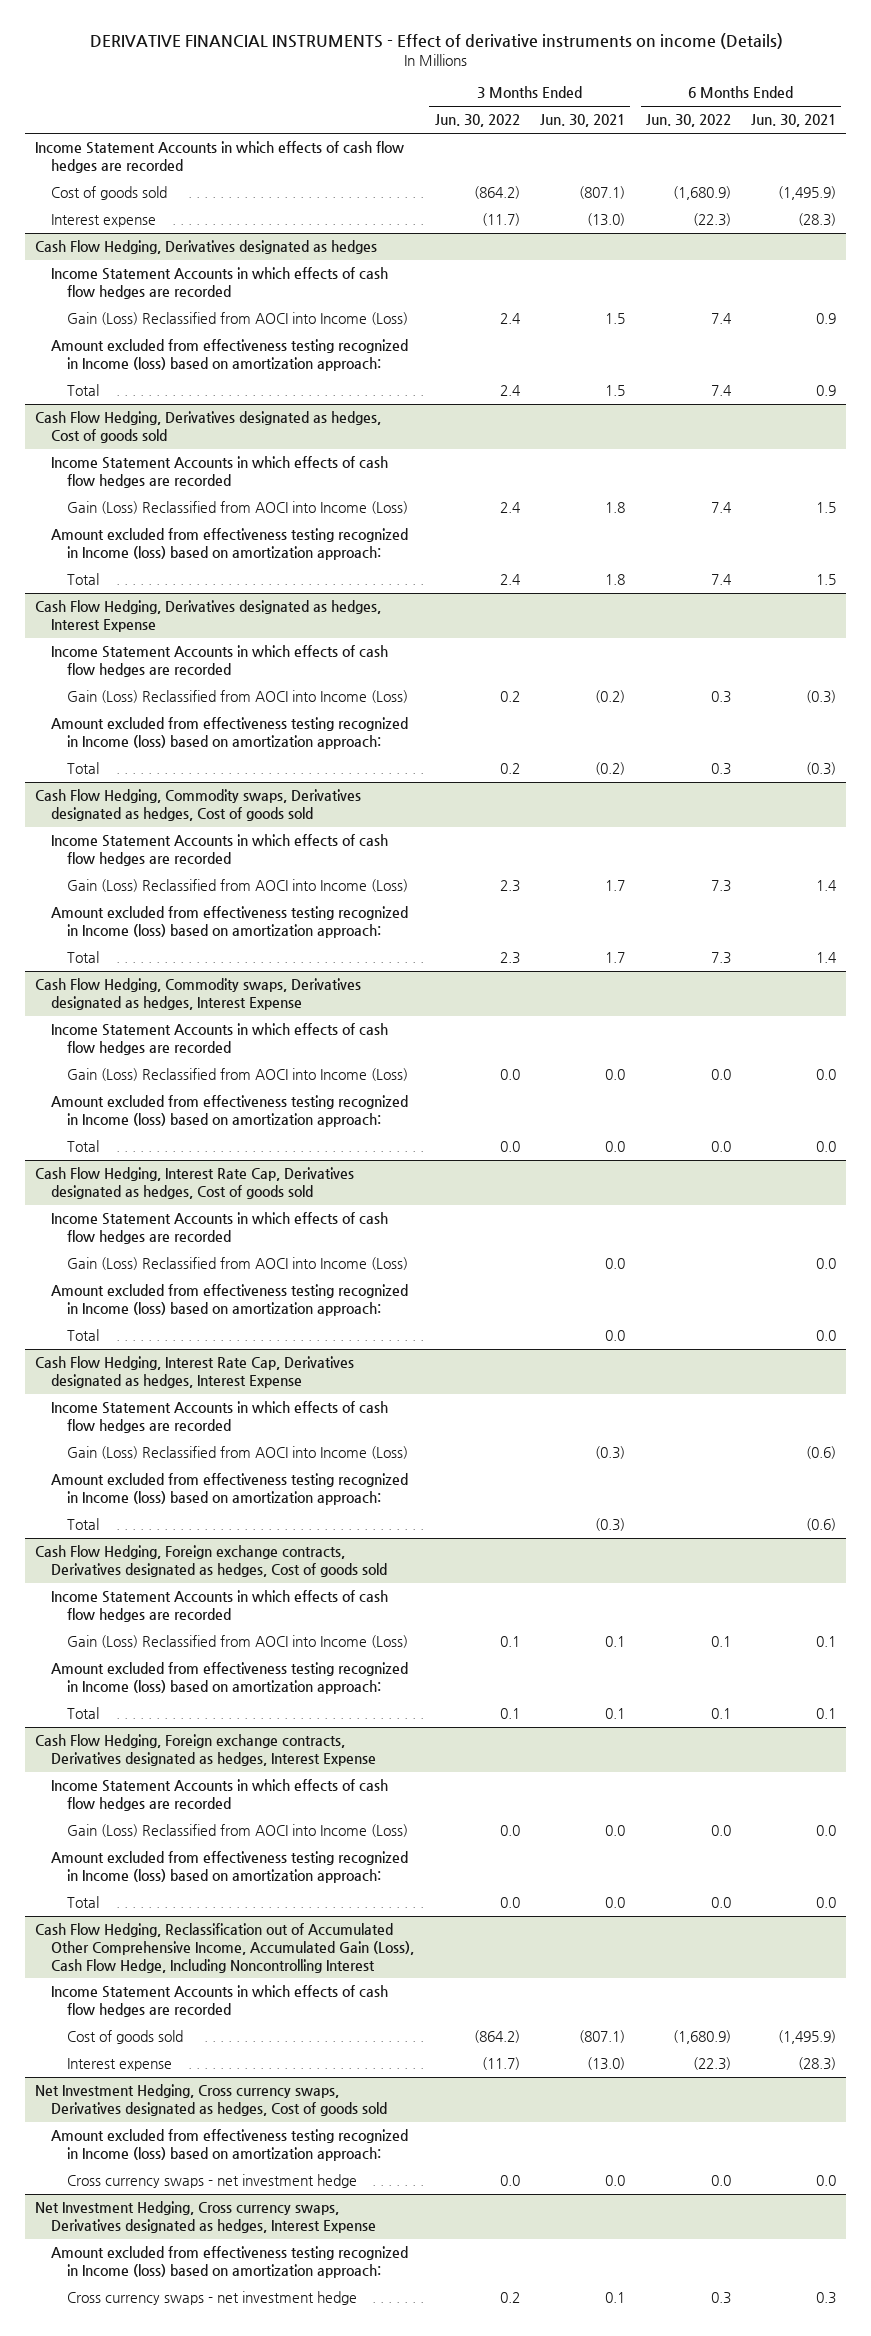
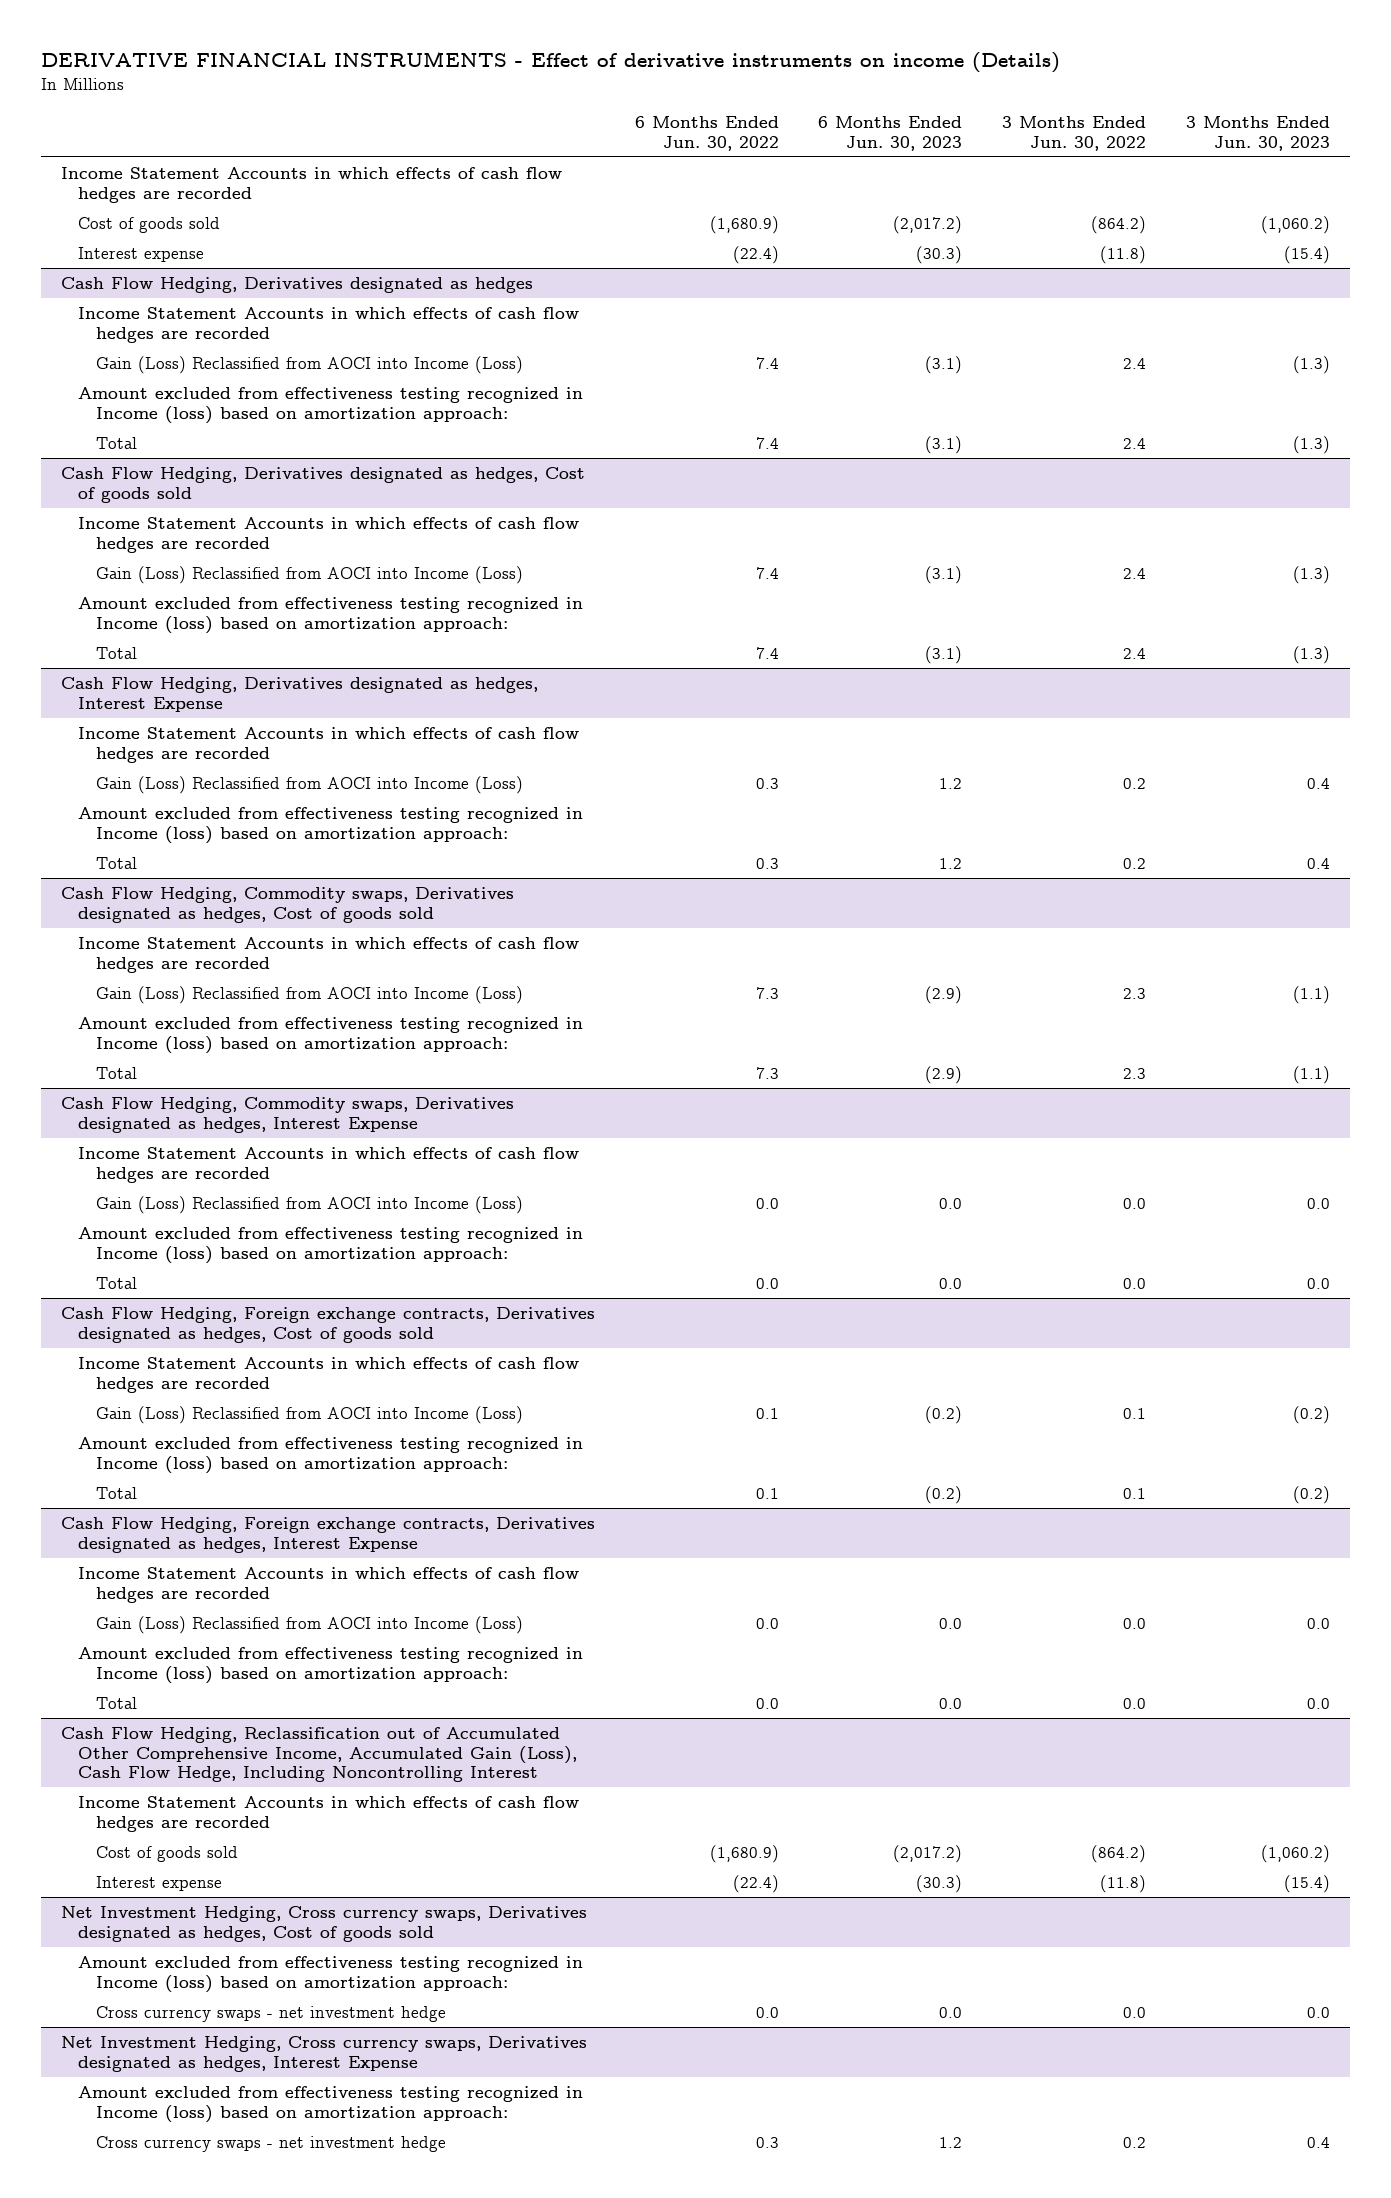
- | 3 Months Ended Jun. 30, 2022 | 3 Months Ended Jun. 30, 2021 | 6 Months Ended Jun. 30, 2022 | 6 Months Ended Jun. 30, 2021
+ | 6 Months Ended Jun. 30, 2022 | 6 Months Ended Jun. 30, 2023 | 3 Months Ended Jun. 30, 2022 | 3 Months Ended Jun. 30, 2023
- Interest expense | (11.7) | (13.0) | (22.3) | (28.3)
+ Interest expense | (22.4) | (30.3) | (11.8) | (15.4)
- Cash Flow Hedging, Interest Rate Cap, Derivatives designated as hedges, Cost of goods sold
- Income Statement Accounts in which effects of cash flow hedges are recorded
- Gain (Loss) Reclassified from AOCI into Income (Loss) | | 0.0 | | 0.0
- Amount excluded from effectiveness testing recognized in Income (loss) based on amortization approach:
- Total | | 0.0 | | 0.0
- Cash Flow Hedging, Interest Rate Cap, Derivatives designated as hedges, Interest Expense
- Income Statement Accounts in which effects of cash flow hedges are recorded
- Gain (Loss) Reclassified from AOCI into Income (Loss) | | (0.3) | | (0.6)
- Amount excluded from effectiveness testing recognized in Income (loss) based on amortization approach:
- Total | | (0.3) | | (0.6)
@ Cash Flow Hedging, Reclassification out of Accumulated Other Comprehensive Income, Accumulated Gain (Loss), Cash Flow Hedge, Including Noncontrolling Interest
- Interest expense | (11.7) | (13.0) | (22.3) | (28.3)
+ Interest expense | (22.4) | (30.3) | (11.8) | (15.4)

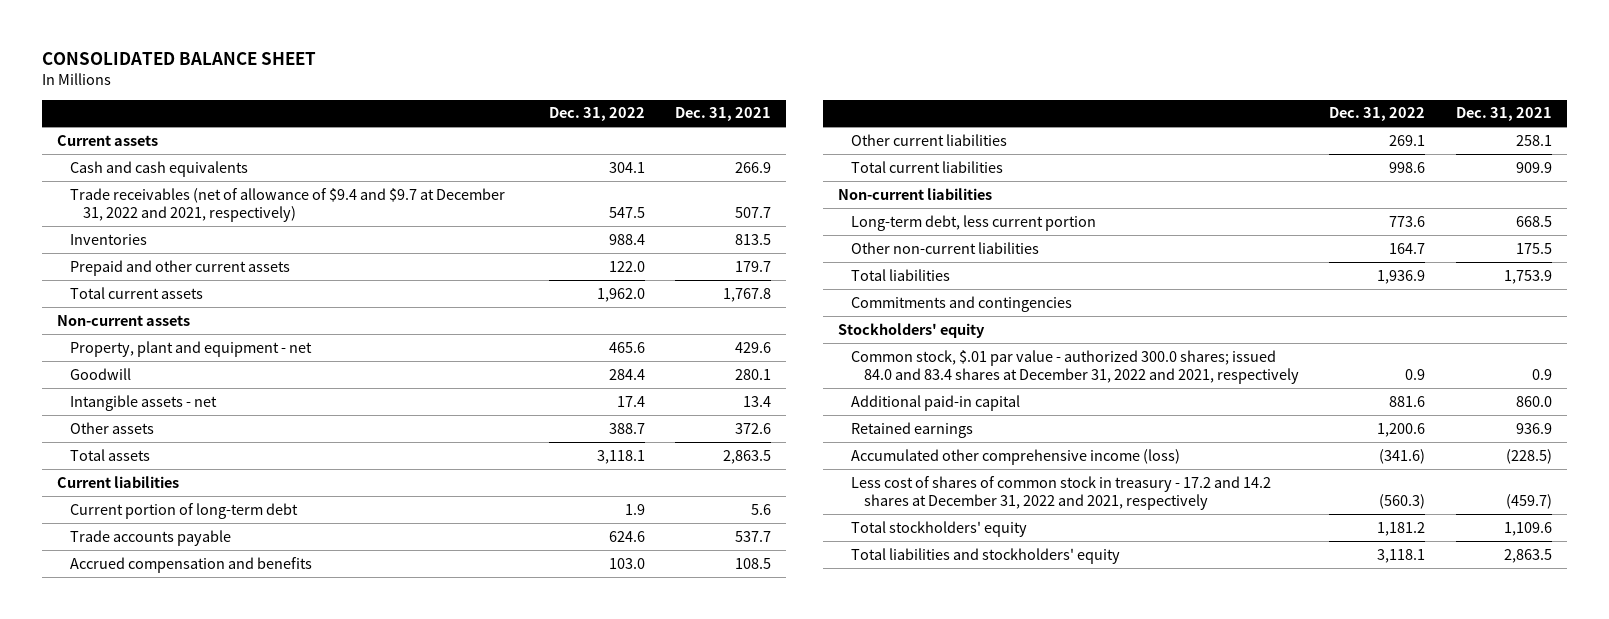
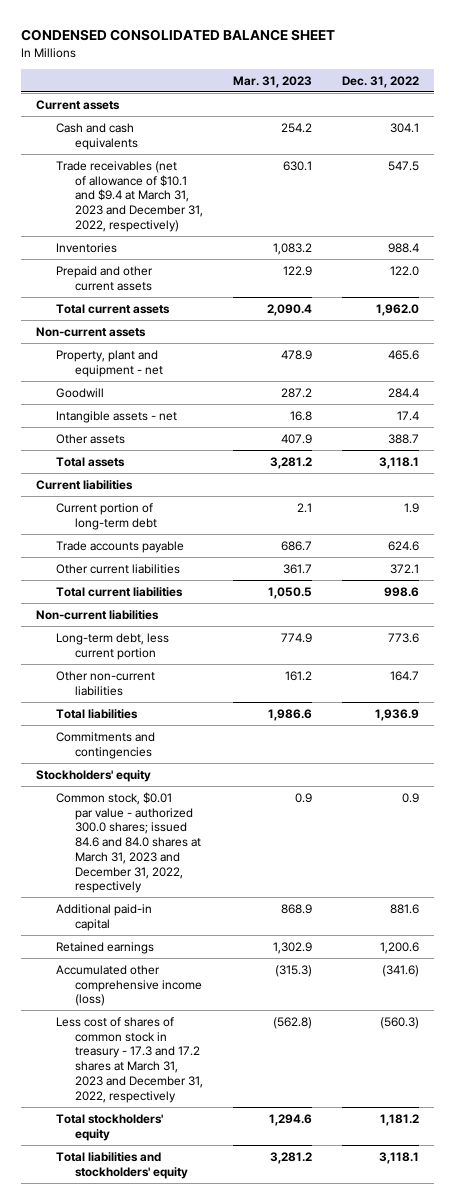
- CONSOLIDATED BALANCE SHEET
+ CONDENSED CONSOLIDATED BALANCE SHEET
- | Dec. 31, 2022 | Dec. 31, 2021
+ | Mar. 31, 2023 | Dec. 31, 2022
- Trade receivables (net of allowance of $9.4 and $9.7 at December 31, 2022 and 2021, respectively) | 547.5 | 507.7
+ Trade receivables (net of allowance of $10.1 and $9.4 at March 31, 2023 and December 31, 2022, respectively) | 630.1 | 547.5
- Accrued compensation and benefits | 103.0 | 108.5
- Other current liabilities | 269.1 | 258.1
+ Other current liabilities | 361.7 | 372.1
- Common stock, $.01 par value - authorized 300.0 shares; issued 84.0 and 83.4 shares at December 31, 2022 and 2021, respectively | 0.9 | 0.9
+ Common stock, $0.01 par value - authorized 300.0 shares; issued 84.6 and 84.0 shares at March 31, 2023 and December 31, 2022, respectively | 0.9 | 0.9
- Less cost of shares of common stock in treasury - 17.2 and 14.2 shares at December 31, 2022 and 2021, respectively | (560.3) | (459.7)
+ Less cost of shares of common stock in treasury - 17.3 and 17.2 shares at March 31, 2023 and December 31, 2022, respectively | (562.8) | (560.3)

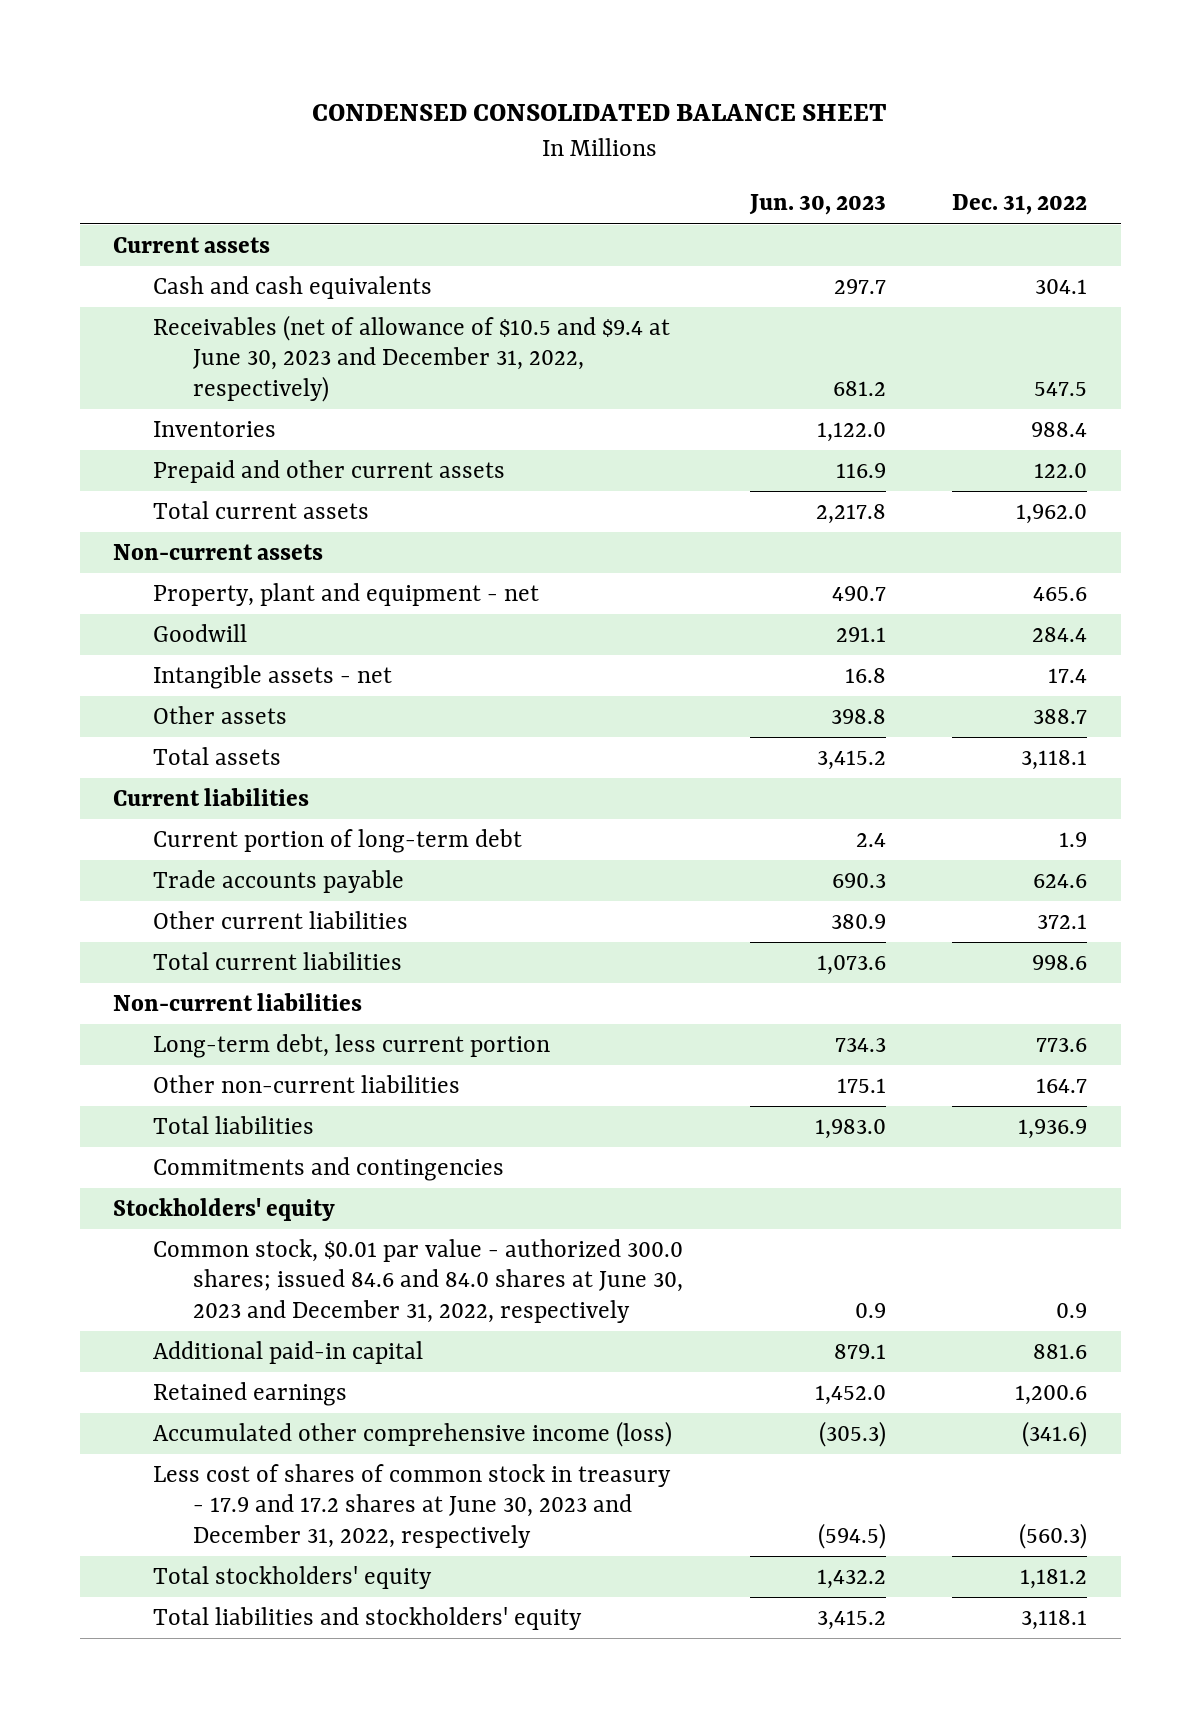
- | Mar. 31, 2023 | Dec. 31, 2022
+ | Jun. 30, 2023 | Dec. 31, 2022
- Trade receivables (net of allowance of $10.1 and $9.4 at March 31, 2023 and December 31, 2022, respectively) | 630.1 | 547.5
+ Receivables (net of allowance of $10.5 and $9.4 at June 30, 2023 and December 31, 2022, respectively) | 681.2 | 547.5
- Common stock, $0.01 par value - authorized 300.0 shares; issued 84.6 and 84.0 shares at March 31, 2023 and December 31, 2022, respectively | 0.9 | 0.9
+ Common stock, $0.01 par value - authorized 300.0 shares; issued 84.6 and 84.0 shares at June 30, 2023 and December 31, 2022, respectively | 0.9 | 0.9
- Less cost of shares of common stock in treasury - 17.3 and 17.2 shares at March 31, 2023 and December 31, 2022, respectively | (562.8) | (560.3)
+ Less cost of shares of common stock in treasury - 17.9 and 17.2 shares at June 30, 2023 and December 31, 2022, respectively | (594.5) | (560.3)

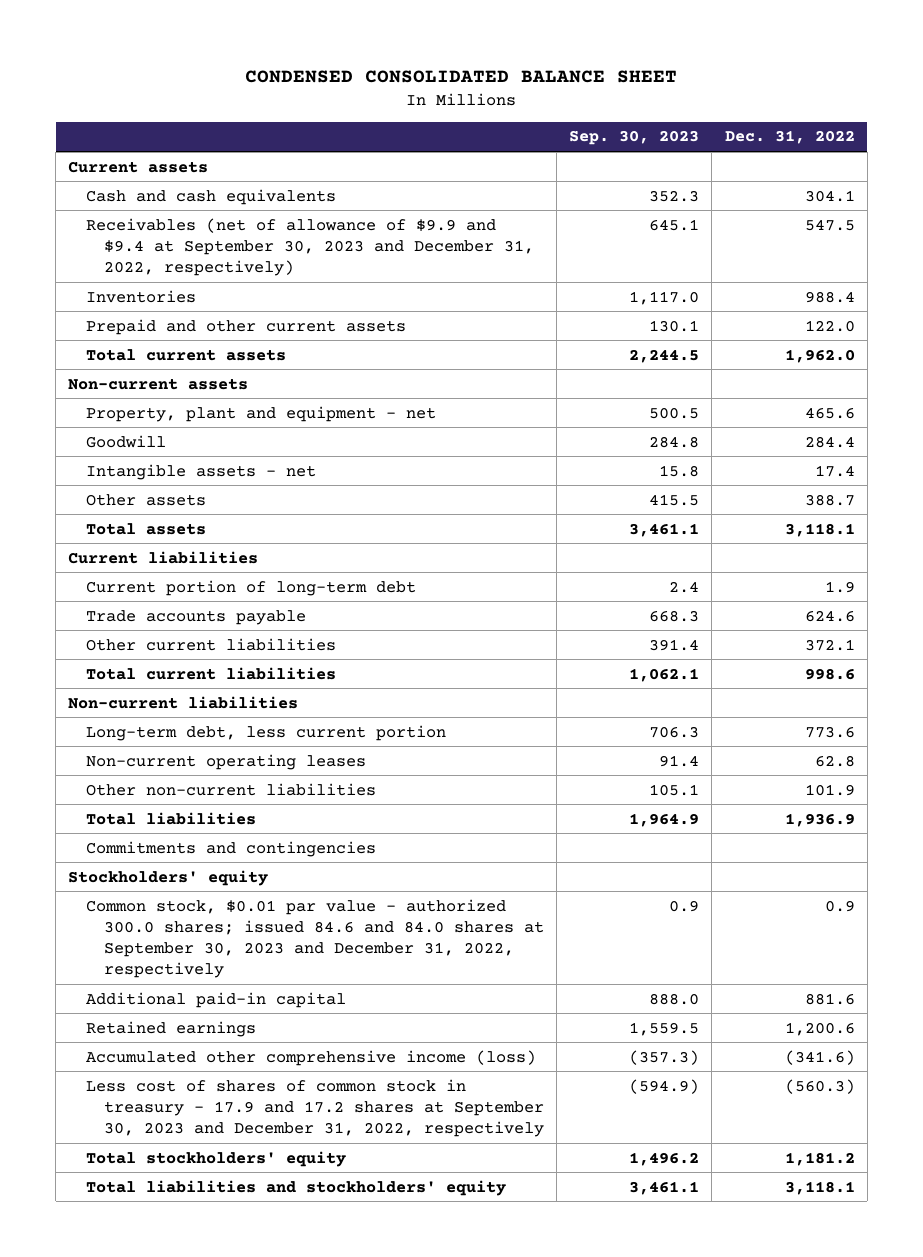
- | Jun. 30, 2023 | Dec. 31, 2022
+ | Sep. 30, 2023 | Dec. 31, 2022
- Receivables (net of allowance of $10.5 and $9.4 at June 30, 2023 and December 31, 2022, respectively) | 681.2 | 547.5
+ Receivables (net of allowance of $9.9 and $9.4 at September 30, 2023 and December 31, 2022, respectively) | 645.1 | 547.5
- Other non-current liabilities | 175.1 | 164.7
+ Non-current operating leases | 91.4 | 62.8
+ Other non-current liabilities | 105.1 | 101.9
- Common stock, $0.01 par value - authorized 300.0 shares; issued 84.6 and 84.0 shares at June 30, 2023 and December 31, 2022, respectively | 0.9 | 0.9
+ Common stock, $0.01 par value - authorized 300.0 shares; issued 84.6 and 84.0 shares at September 30, 2023 and December 31, 2022, respectively | 0.9 | 0.9
- Less cost of shares of common stock in treasury - 17.9 and 17.2 shares at June 30, 2023 and December 31, 2022, respectively | (594.5) | (560.3)
+ Less cost of shares of common stock in treasury - 17.9 and 17.2 shares at September 30, 2023 and December 31, 2022, respectively | (594.9) | (560.3)

